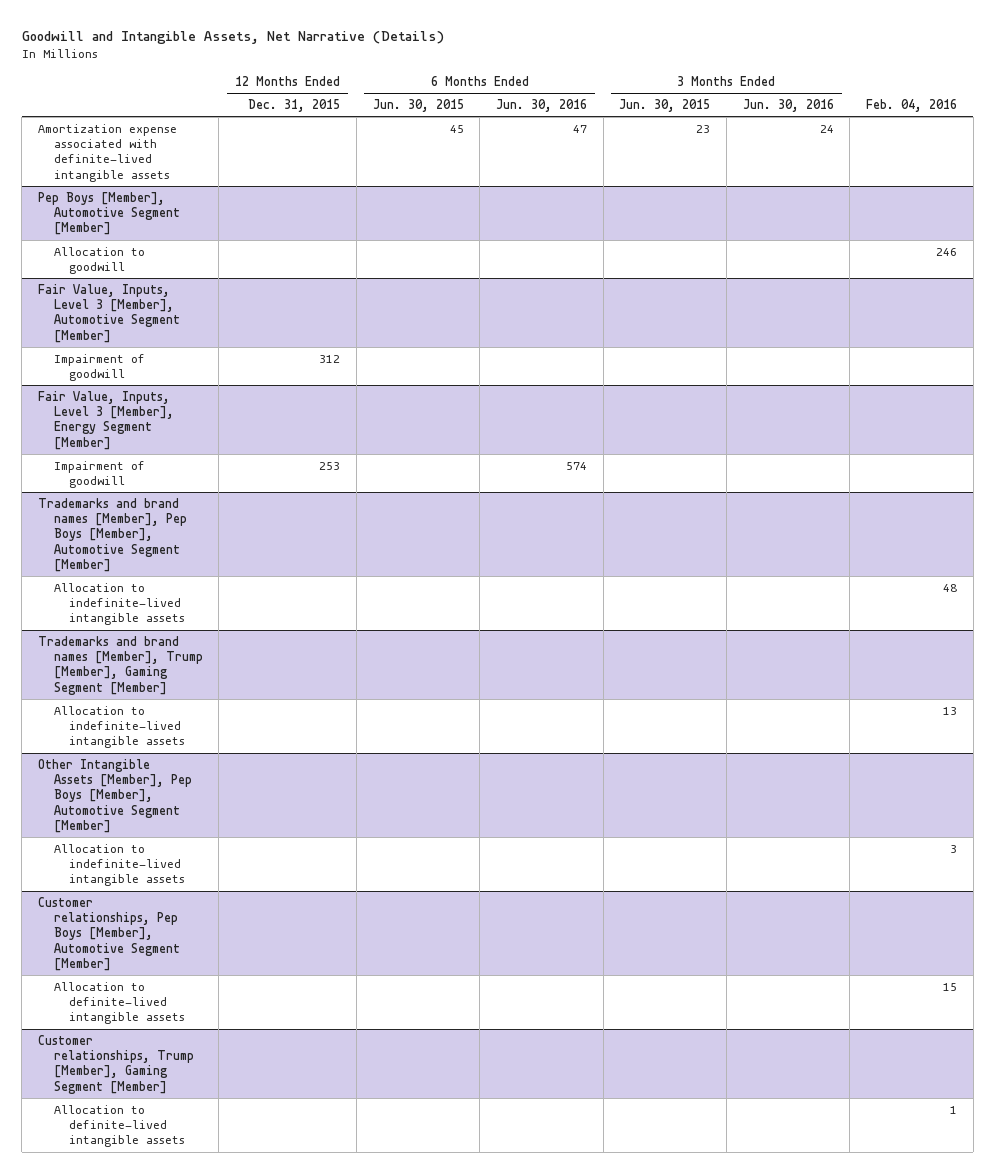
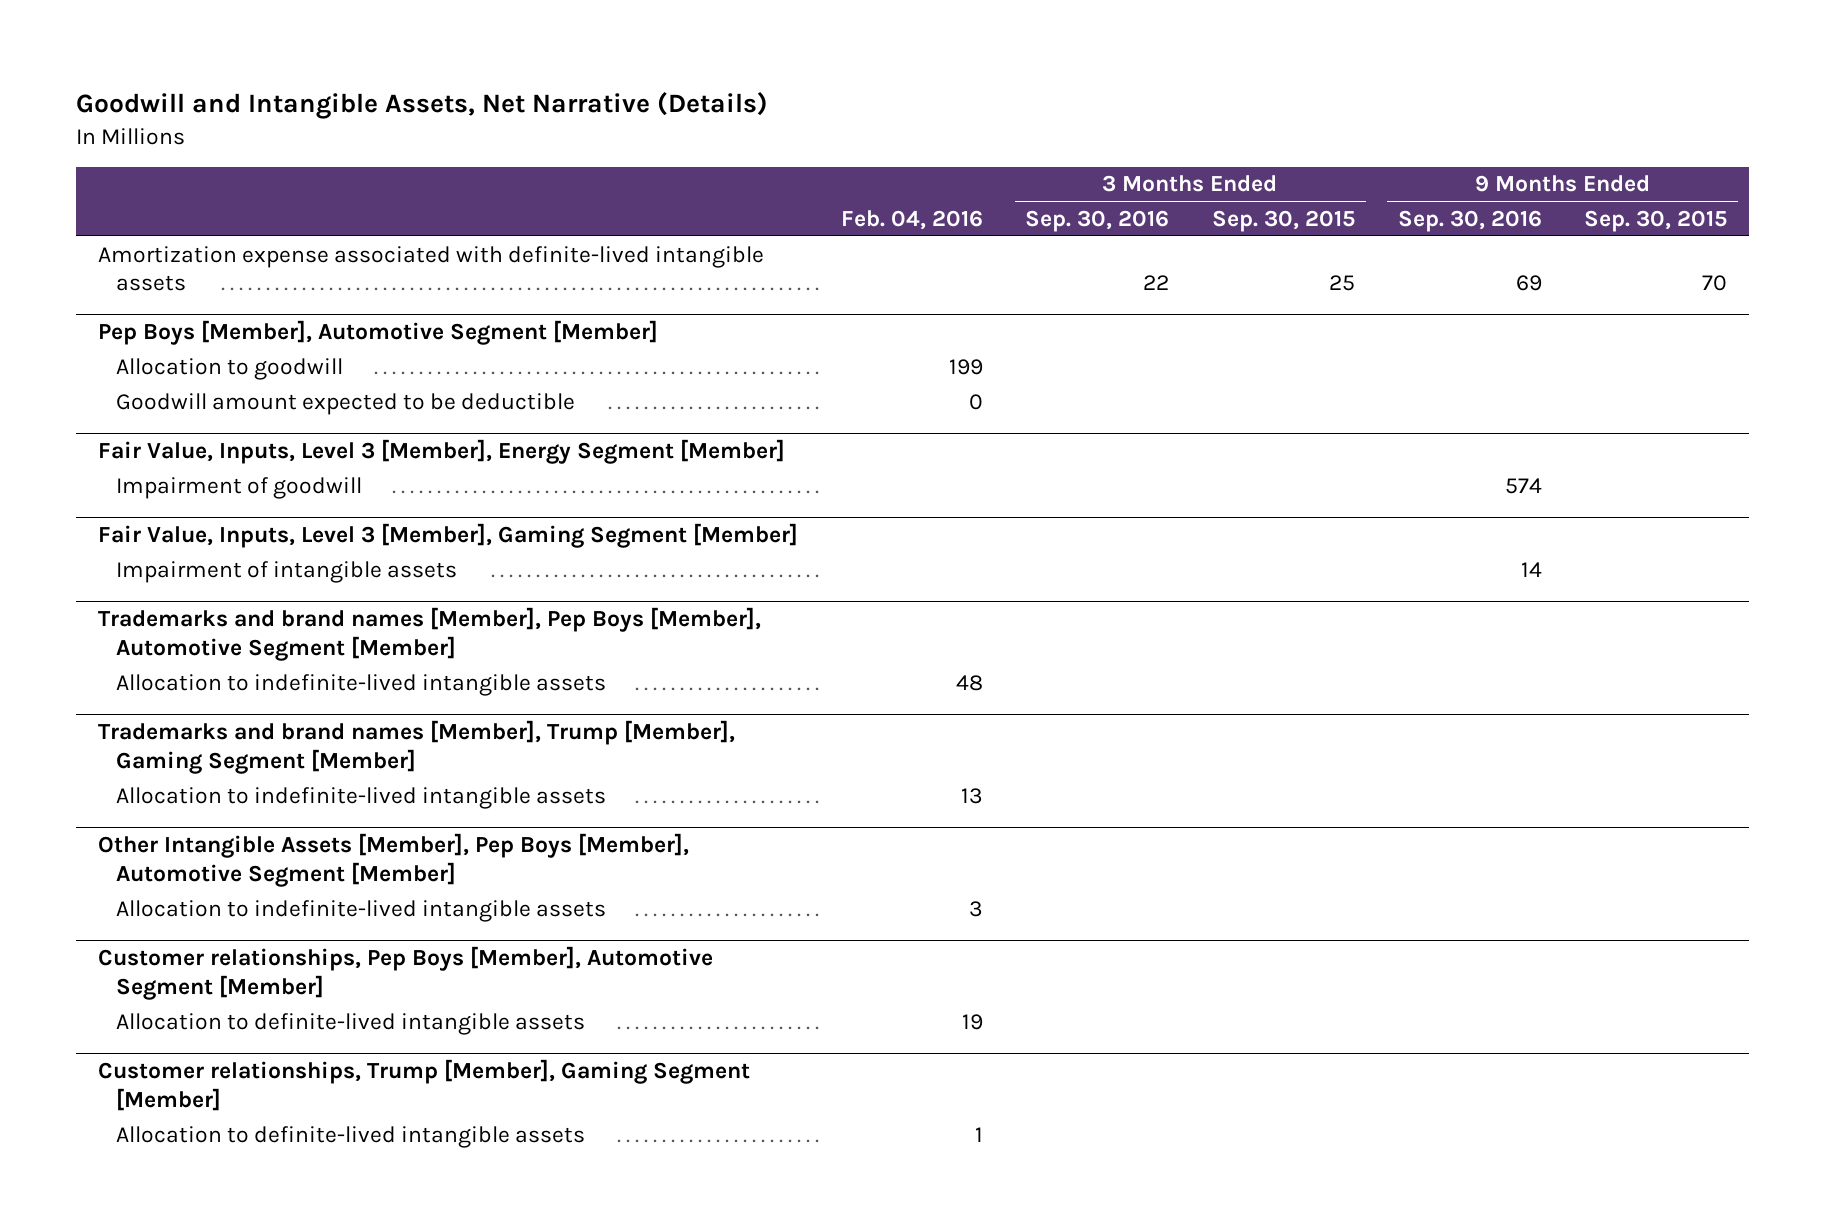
- | 12 Months Ended Dec. 31, 2015 | 6 Months Ended Jun. 30, 2015 | 6 Months Ended Jun. 30, 2016 | 3 Months Ended Jun. 30, 2015 | 3 Months Ended Jun. 30, 2016 | Feb. 04, 2016
+ | Feb. 04, 2016 | 3 Months Ended Sep. 30, 2016 | 3 Months Ended Sep. 30, 2015 | 9 Months Ended Sep. 30, 2016 | 9 Months Ended Sep. 30, 2015
@ Pep Boys [Member], Automotive Segment [Member]
- Allocation to goodwill | | | | | | 246
- Fair Value, Inputs, Level 3 [Member], Automotive Segment [Member]
- Impairment of goodwill | 312 | | | | |
@ Pep Boys [Member], Automotive Segment [Member]
+ Allocation to goodwill | 199 | | | |
+ Goodwill amount expected to be deductible | 0 | | | |
+ Fair Value, Inputs, Level 3 [Member], Gaming Segment [Member]
+ Impairment of intangible assets | | | | 14 |
@ Customer relationships, Pep Boys [Member], Automotive Segment [Member]
- Allocation to definite-lived intangible assets | | | | | | 15
+ Allocation to definite-lived intangible assets | 19 | | | |

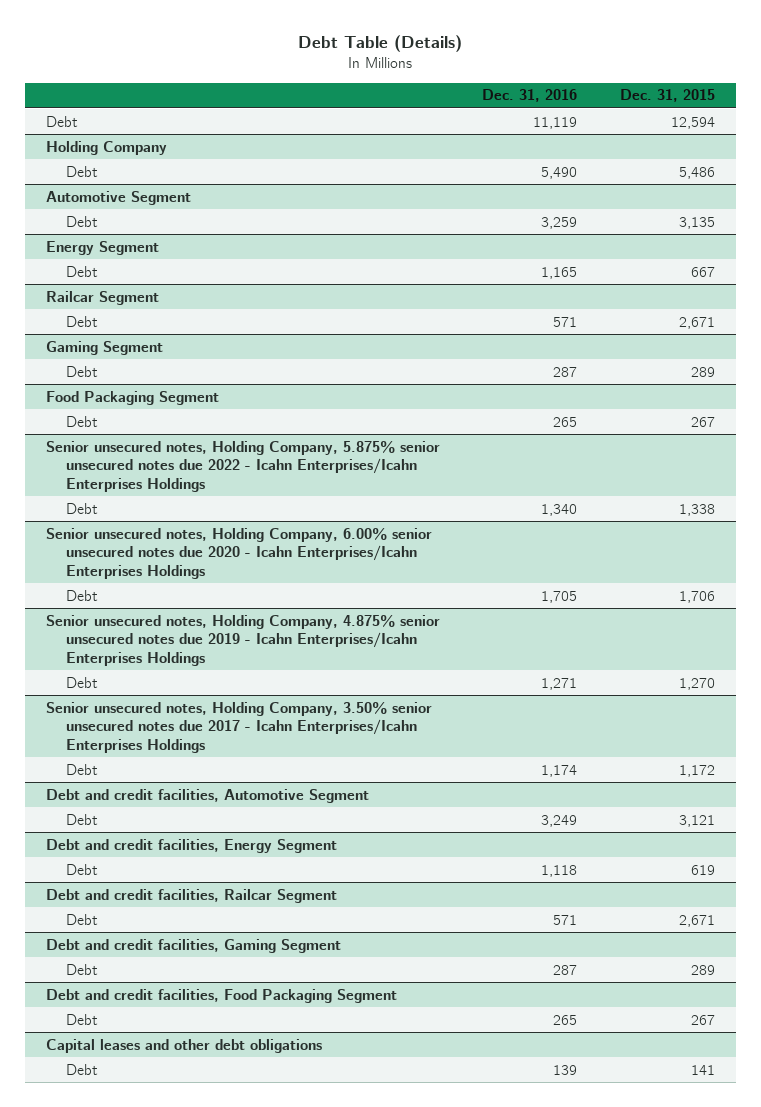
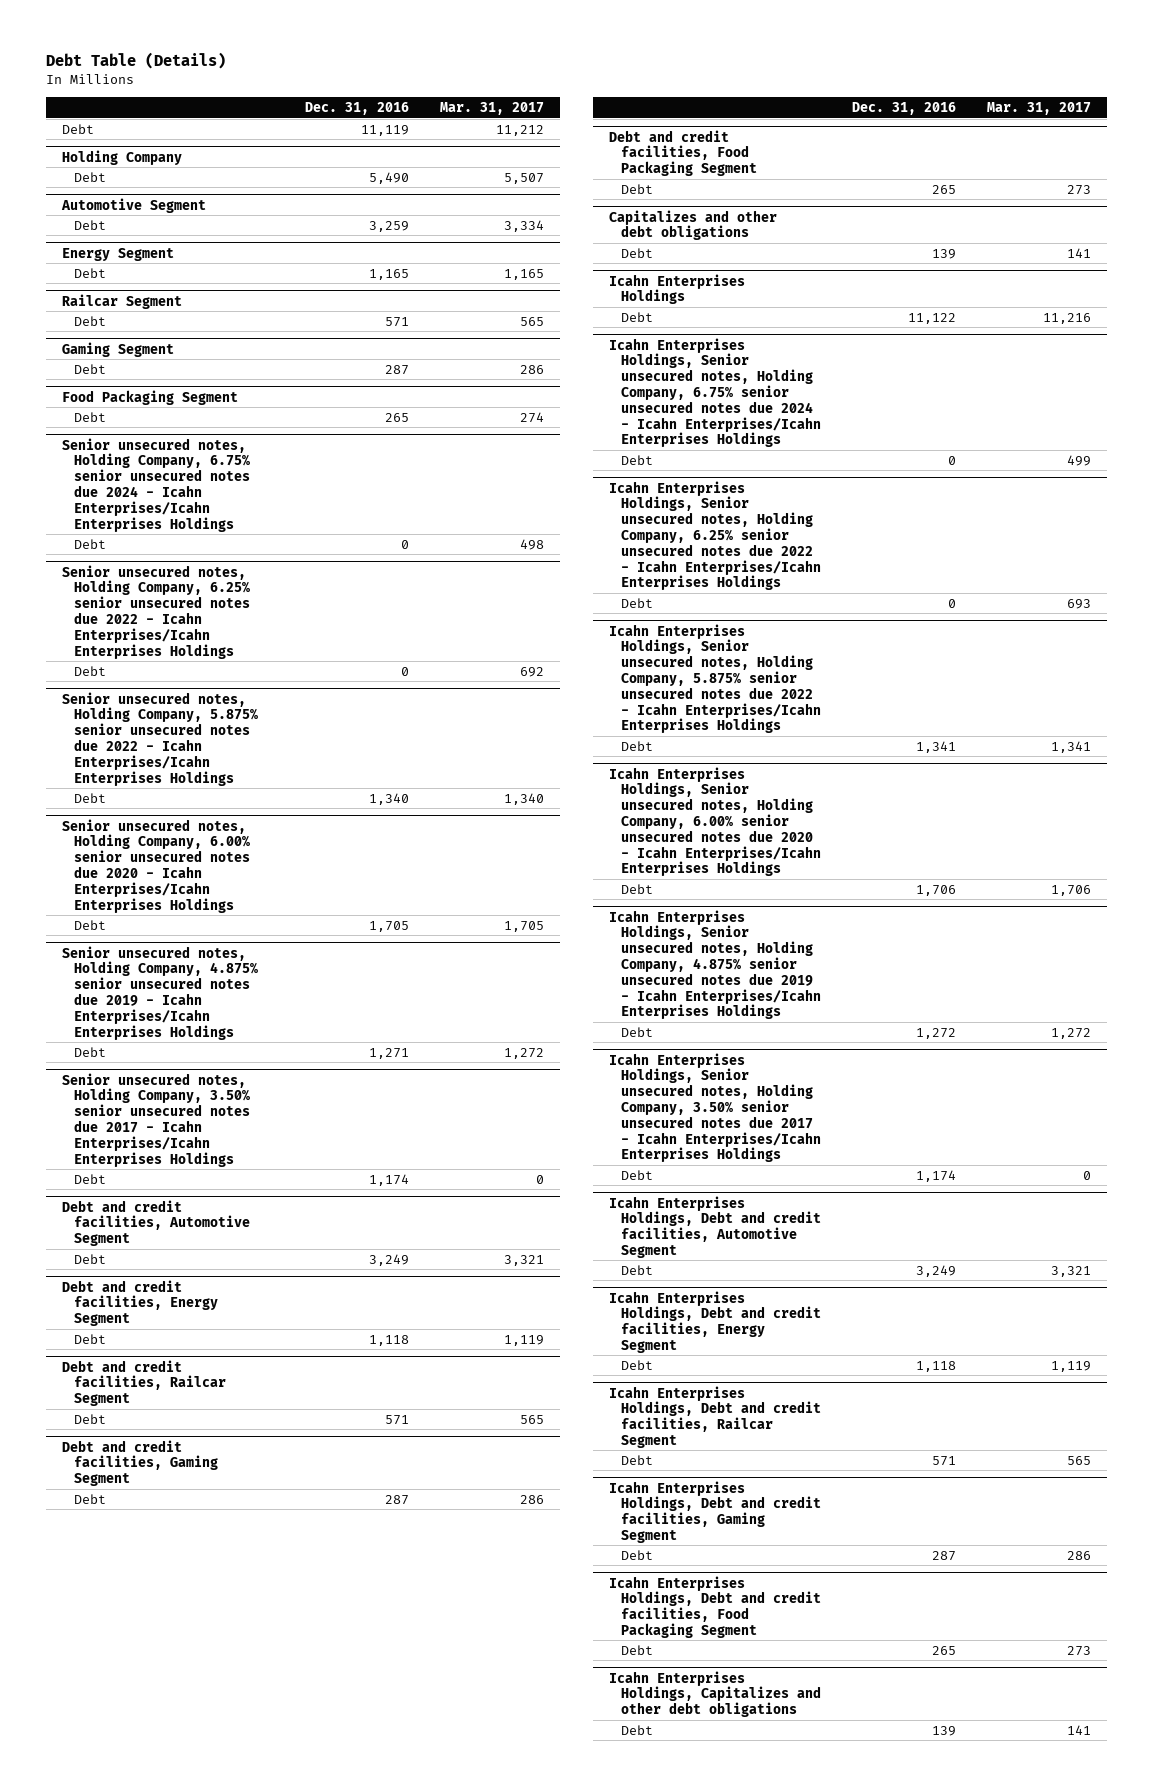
- | Dec. 31, 2016 | Dec. 31, 2015
+ | Dec. 31, 2016 | Mar. 31, 2017
+ Senior unsecured notes, Holding Company, 6.75% senior unsecured notes due 2024 - Icahn Enterprises/Icahn Enterprises Holdings
+ Debt | 0 | 498
+ Senior unsecured notes, Holding Company, 6.25% senior unsecured notes due 2022 - Icahn Enterprises/Icahn Enterprises Holdings
+ Debt | 0 | 692
- Capital leases and other debt obligations
+ Capitalizes and other debt obligations
+ Icahn Enterprises Holdings
+ Debt | 11,122 | 11,216
+ Icahn Enterprises Holdings, Senior unsecured notes, Holding Company, 6.75% senior unsecured notes due 2024 - Icahn Enterprises/Icahn Enterprises Holdings
+ Debt | 0 | 499
+ Icahn Enterprises Holdings, Senior unsecured notes, Holding Company, 6.25% senior unsecured notes due 2022 - Icahn Enterprises/Icahn Enterprises Holdings
+ Debt | 0 | 693
+ Icahn Enterprises Holdings, Senior unsecured notes, Holding Company, 5.875% senior unsecured notes due 2022 - Icahn Enterprises/Icahn Enterprises Holdings
+ Debt | 1,341 | 1,341
+ Icahn Enterprises Holdings, Senior unsecured notes, Holding Company, 6.00% senior unsecured notes due 2020 - Icahn Enterprises/Icahn Enterprises Holdings
+ Debt | 1,706 | 1,706
+ Icahn Enterprises Holdings, Senior unsecured notes, Holding Company, 4.875% senior unsecured notes due 2019 - Icahn Enterprises/Icahn Enterprises Holdings
+ Debt | 1,272 | 1,272
+ Icahn Enterprises Holdings, Senior unsecured notes, Holding Company, 3.50% senior unsecured notes due 2017 - Icahn Enterprises/Icahn Enterprises Holdings
+ Debt | 1,174 | 0
+ Icahn Enterprises Holdings, Debt and credit facilities, Automotive Segment
+ Debt | 3,249 | 3,321
+ Icahn Enterprises Holdings, Debt and credit facilities, Energy Segment
+ Debt | 1,118 | 1,119
+ Icahn Enterprises Holdings, Debt and credit facilities, Railcar Segment
+ Debt | 571 | 565
+ Icahn Enterprises Holdings, Debt and credit facilities, Gaming Segment
+ Debt | 287 | 286
+ Icahn Enterprises Holdings, Debt and credit facilities, Food Packaging Segment
+ Debt | 265 | 273
+ Icahn Enterprises Holdings, Capitalizes and other debt obligations
+ Debt | 139 | 141

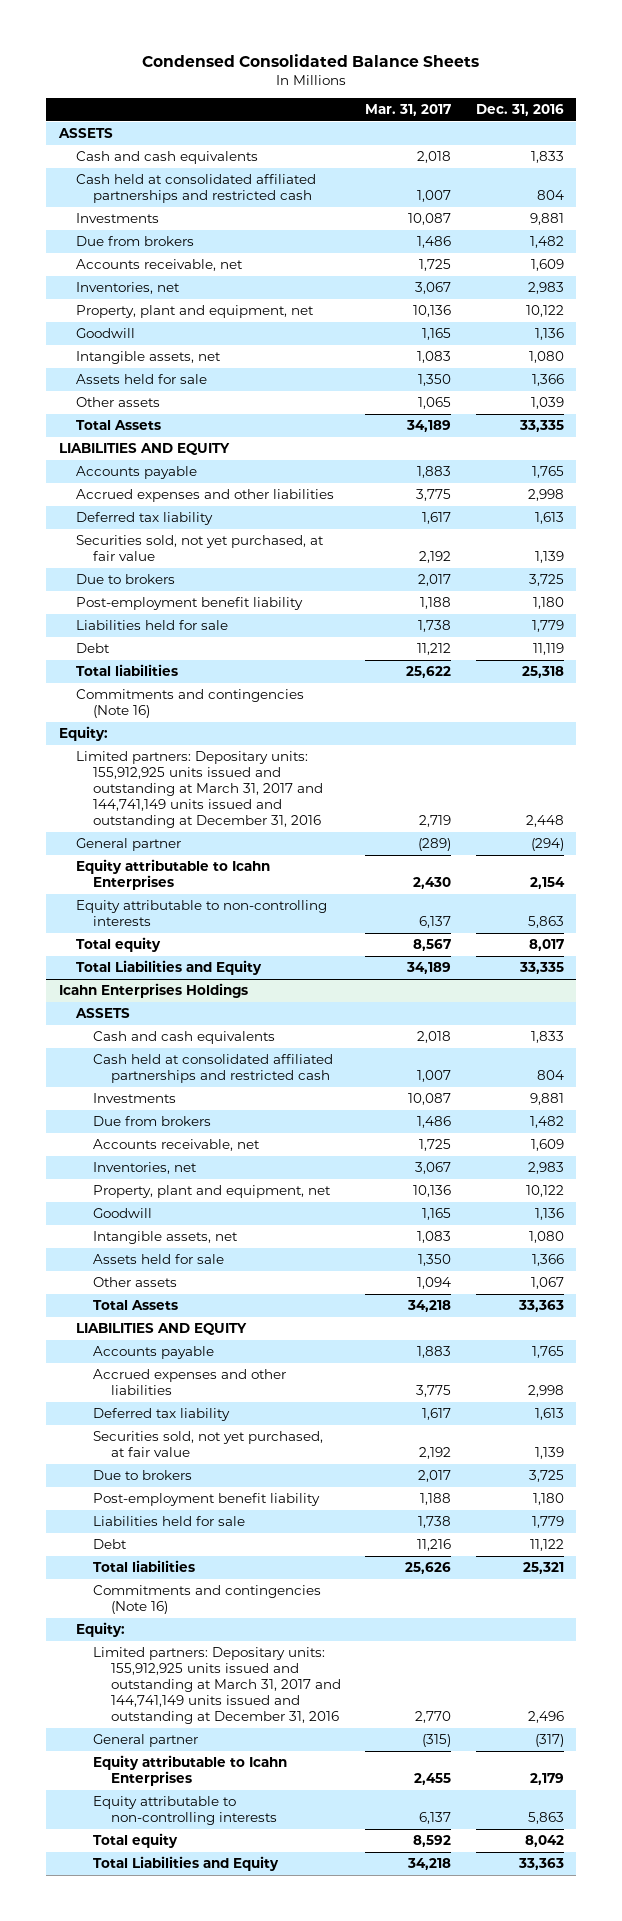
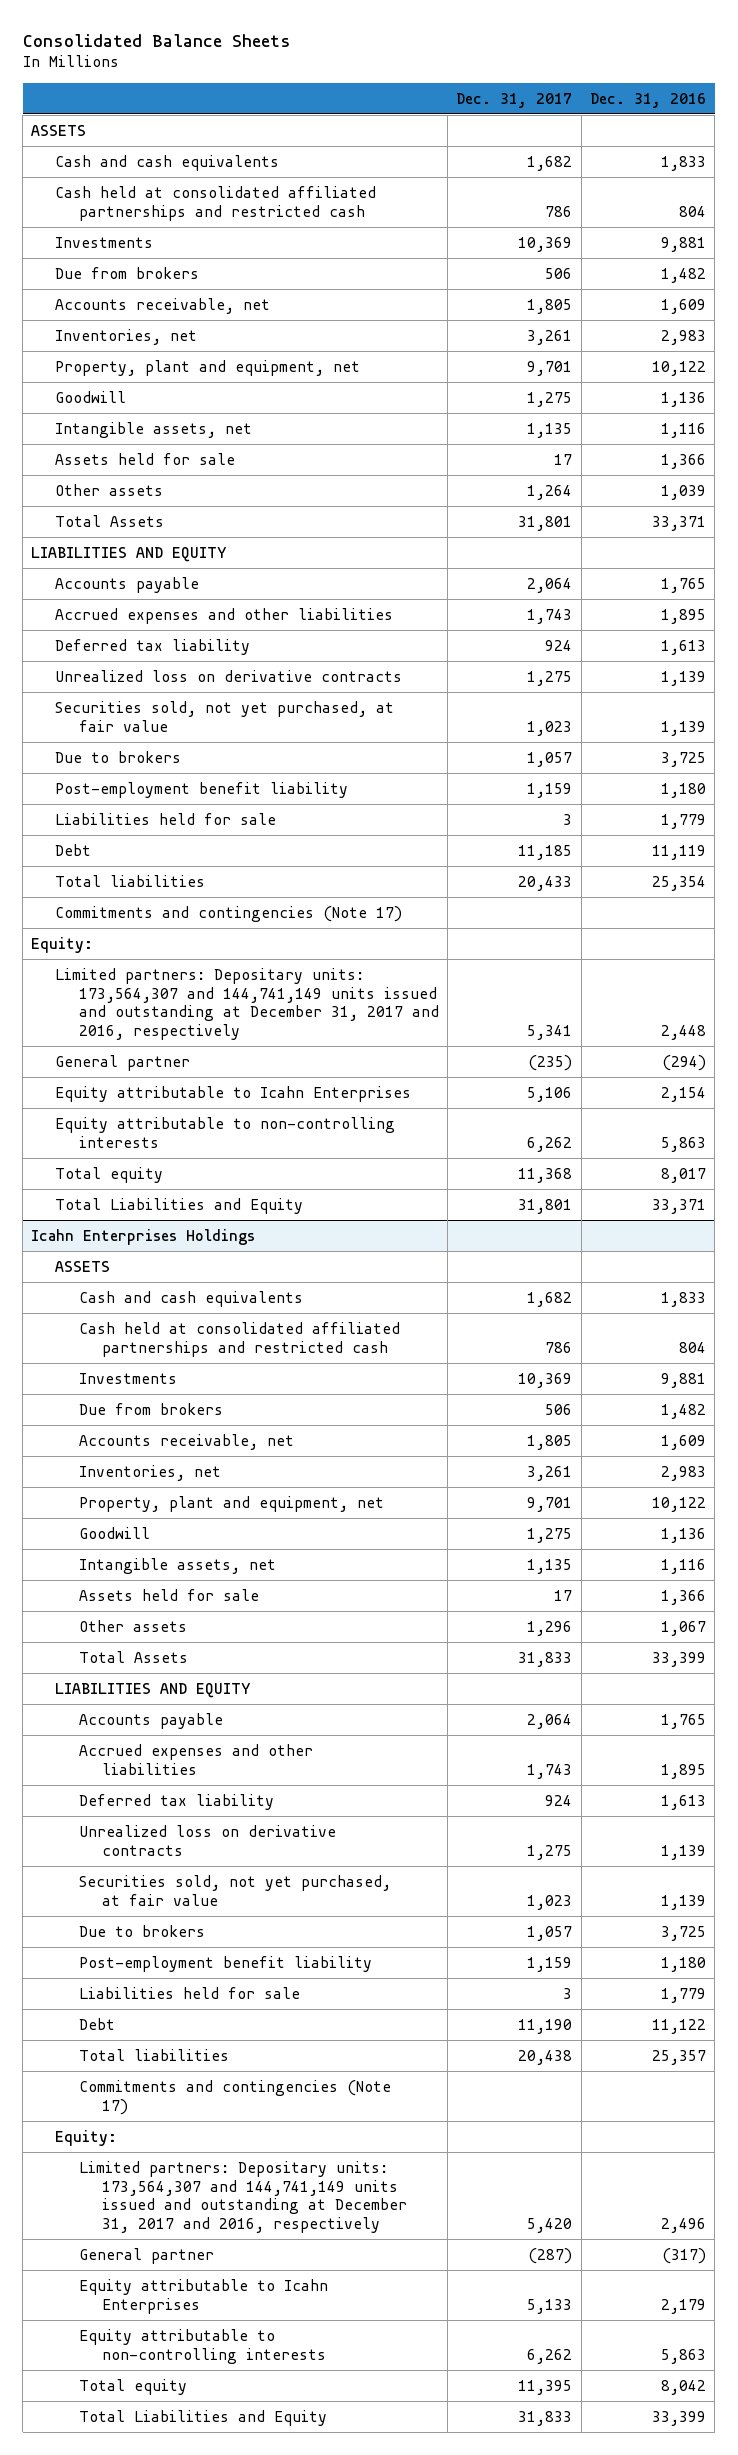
- Condensed Consolidated Balance Sheets
+ Consolidated Balance Sheets
- | Mar. 31, 2017 | Dec. 31, 2016
+ | Dec. 31, 2017 | Dec. 31, 2016
- Intangible assets, net | 1,083 | 1,080
+ Intangible assets, net | 1,135 | 1,116
- Total Assets | 34,189 | 33,335
+ Total Assets | 31,801 | 33,371
- Accrued expenses and other liabilities | 3,775 | 2,998
+ Accrued expenses and other liabilities | 1,743 | 1,895
+ Unrealized loss on derivative contracts | 1,275 | 1,139
- Total liabilities | 25,622 | 25,318
- Commitments and contingencies (Note 16)
+ Total liabilities | 20,433 | 25,354
+ Commitments and contingencies (Note 17)
- Limited partners: Depositary units: 155,912,925 units issued and outstanding at March 31, 2017 and 144,741,149 units issued and outstanding at December 31, 2016 | 2,719 | 2,448
+ Limited partners: Depositary units: 173,564,307 and 144,741,149 units issued and outstanding at December 31, 2017 and 2016, respectively | 5,341 | 2,448
- Total Liabilities and Equity | 34,189 | 33,335
+ Total Liabilities and Equity | 31,801 | 33,371
@ Icahn Enterprises Holdings
- Intangible assets, net | 1,083 | 1,080
+ Intangible assets, net | 1,135 | 1,116
- Total Assets | 34,218 | 33,363
+ Total Assets | 31,833 | 33,399
- Accrued expenses and other liabilities | 3,775 | 2,998
+ Accrued expenses and other liabilities | 1,743 | 1,895
+ Unrealized loss on derivative contracts | 1,275 | 1,139
- Total liabilities | 25,626 | 25,321
- Commitments and contingencies (Note 16)
+ Total liabilities | 20,438 | 25,357
+ Commitments and contingencies (Note 17)
- Limited partners: Depositary units: 155,912,925 units issued and outstanding at March 31, 2017 and 144,741,149 units issued and outstanding at December 31, 2016 | 2,770 | 2,496
+ Limited partners: Depositary units: 173,564,307 and 144,741,149 units issued and outstanding at December 31, 2017 and 2016, respectively | 5,420 | 2,496
- Total Liabilities and Equity | 34,218 | 33,363
+ Total Liabilities and Equity | 31,833 | 33,399

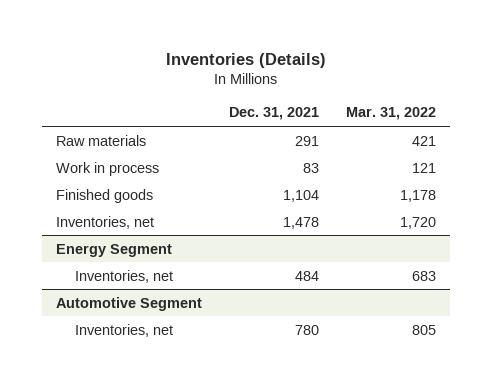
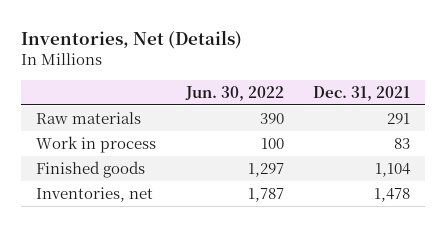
- Inventories (Details)
+ Inventories, Net (Details)
- | Dec. 31, 2021 | Mar. 31, 2022
+ | Jun. 30, 2022 | Dec. 31, 2021
- Energy Segment
- Inventories, net | 484 | 683
- Automotive Segment
- Inventories, net | 780 | 805

